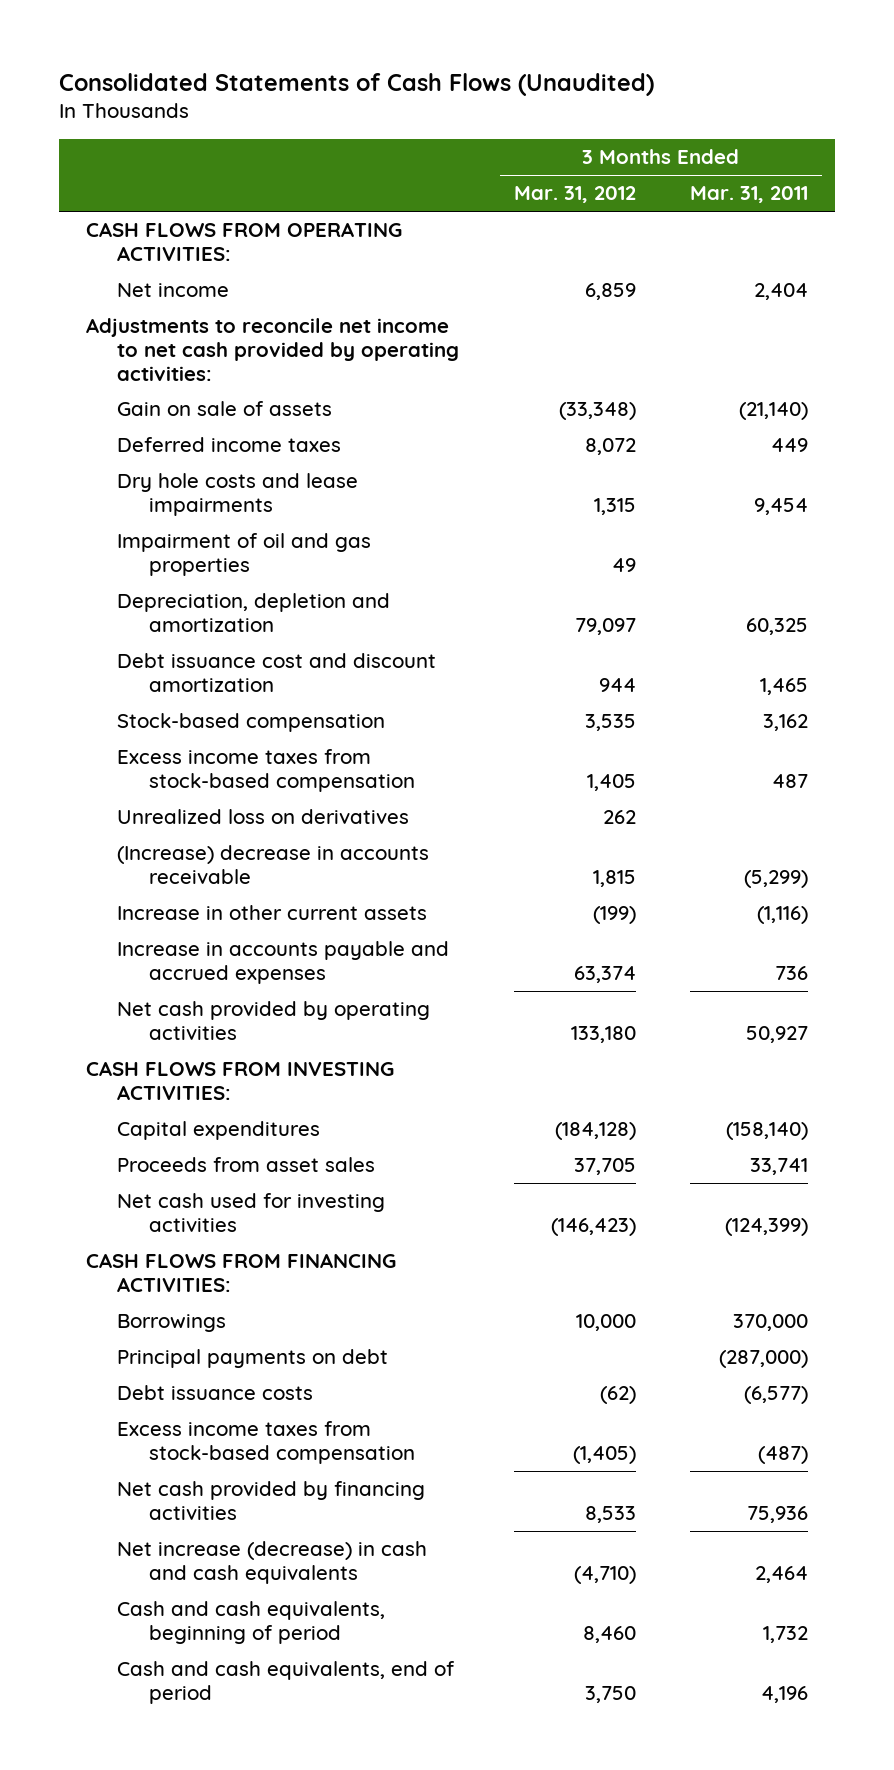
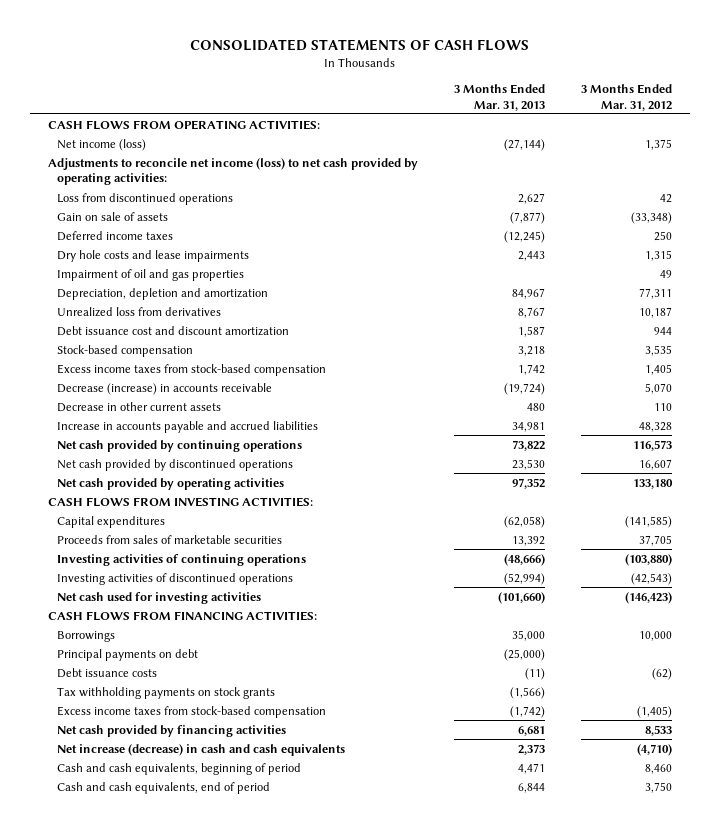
- Consolidated Statements of Cash Flows (Unaudited)
+ CONSOLIDATED STATEMENTS OF CASH FLOWS
- | 3 Months Ended Mar. 31, 2012 | 3 Months Ended Mar. 31, 2011
+ | 3 Months Ended Mar. 31, 2013 | 3 Months Ended Mar. 31, 2012
- Net income | 6,859 | 2,404
- Adjustments to reconcile net income to net cash provided by operating activities:
+ Net income (loss) | (27,144) | 1,375
+ Adjustments to reconcile net income (loss) to net cash provided by operating activities:
+ Loss from discontinued operations | 2,627 | 42
- Deferred income taxes | 8,072 | 449
+ Deferred income taxes | (12,245) | 250
- Depreciation, depletion and amortization | 79,097 | 60,325
+ Depreciation, depletion and amortization | 84,967 | 77,311
+ Unrealized loss from derivatives | 8,767 | 10,187
- Unrealized loss on derivatives | 262 |
- (Increase) decrease in accounts receivable | 1,815 | (5,299)
- Increase in other current assets | (199) | (1,116)
- Increase in accounts payable and accrued expenses | 63,374 | 736
+ Decrease (increase) in accounts receivable | (19,724) | 5,070
+ Decrease in other current assets | 480 | 110
+ Increase in accounts payable and accrued liabilities | 34,981 | 48,328
+ Net cash provided by continuing operations | 73,822 | 116,573
+ Net cash provided by discontinued operations | 23,530 | 16,607
- Capital expenditures | (184,128) | (158,140)
- Proceeds from asset sales | 37,705 | 33,741
+ Capital expenditures | (62,058) | (141,585)
+ Proceeds from sales of marketable securities | 13,392 | 37,705
+ Investing activities of continuing operations | (48,666) | (103,880)
+ Investing activities of discontinued operations | (52,994) | (42,543)
+ Tax withholding payments on stock grants | (1,566) |

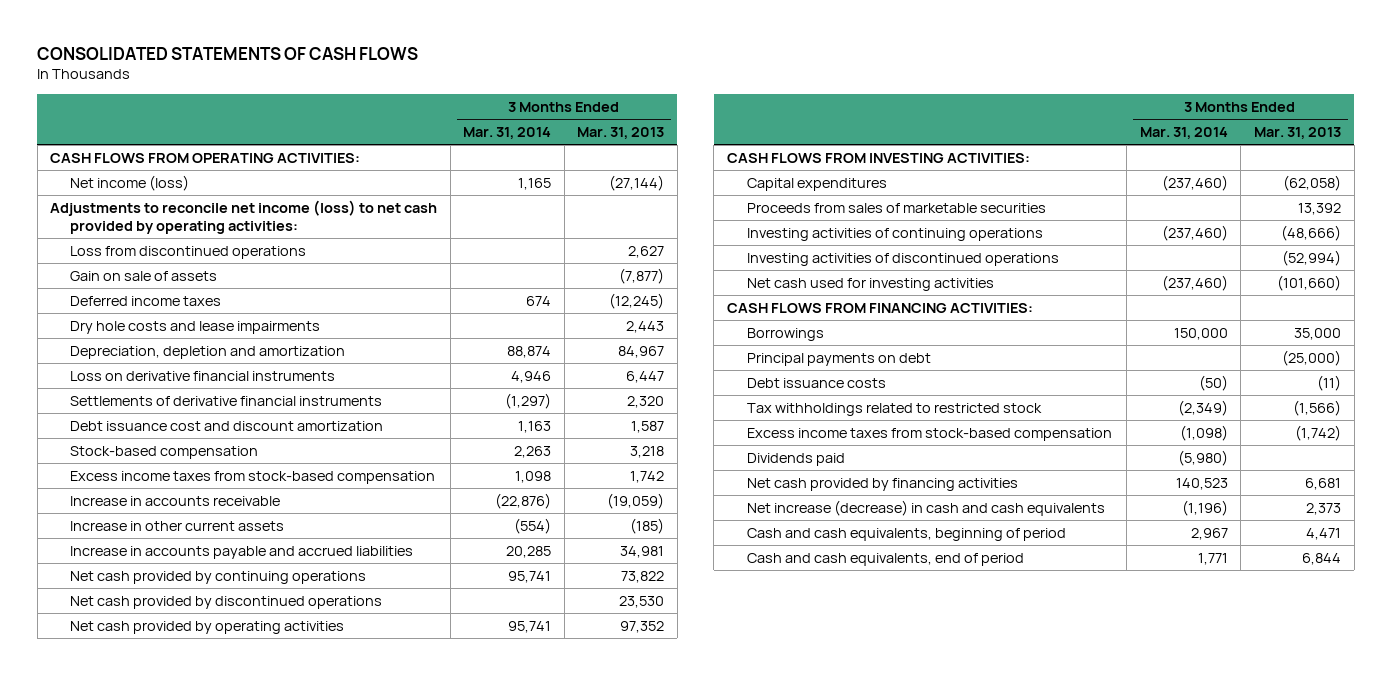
- | 3 Months Ended Mar. 31, 2013 | 3 Months Ended Mar. 31, 2012
+ | 3 Months Ended Mar. 31, 2014 | 3 Months Ended Mar. 31, 2013
- Impairment of oil and gas properties | | 49
- Unrealized loss from derivatives | 8,767 | 10,187
+ Loss on derivative financial instruments | 4,946 | 6,447
+ Settlements of derivative financial instruments | (1,297) | 2,320
- Decrease (increase) in accounts receivable | (19,724) | 5,070
- Decrease in other current assets | 480 | 110
+ Increase in accounts receivable | (22,876) | (19,059)
+ Increase in other current assets | (554) | (185)
- Tax withholding payments on stock grants | (1,566) |
+ Tax withholdings related to restricted stock | (2,349) | (1,566)
+ Dividends paid | (5,980) |

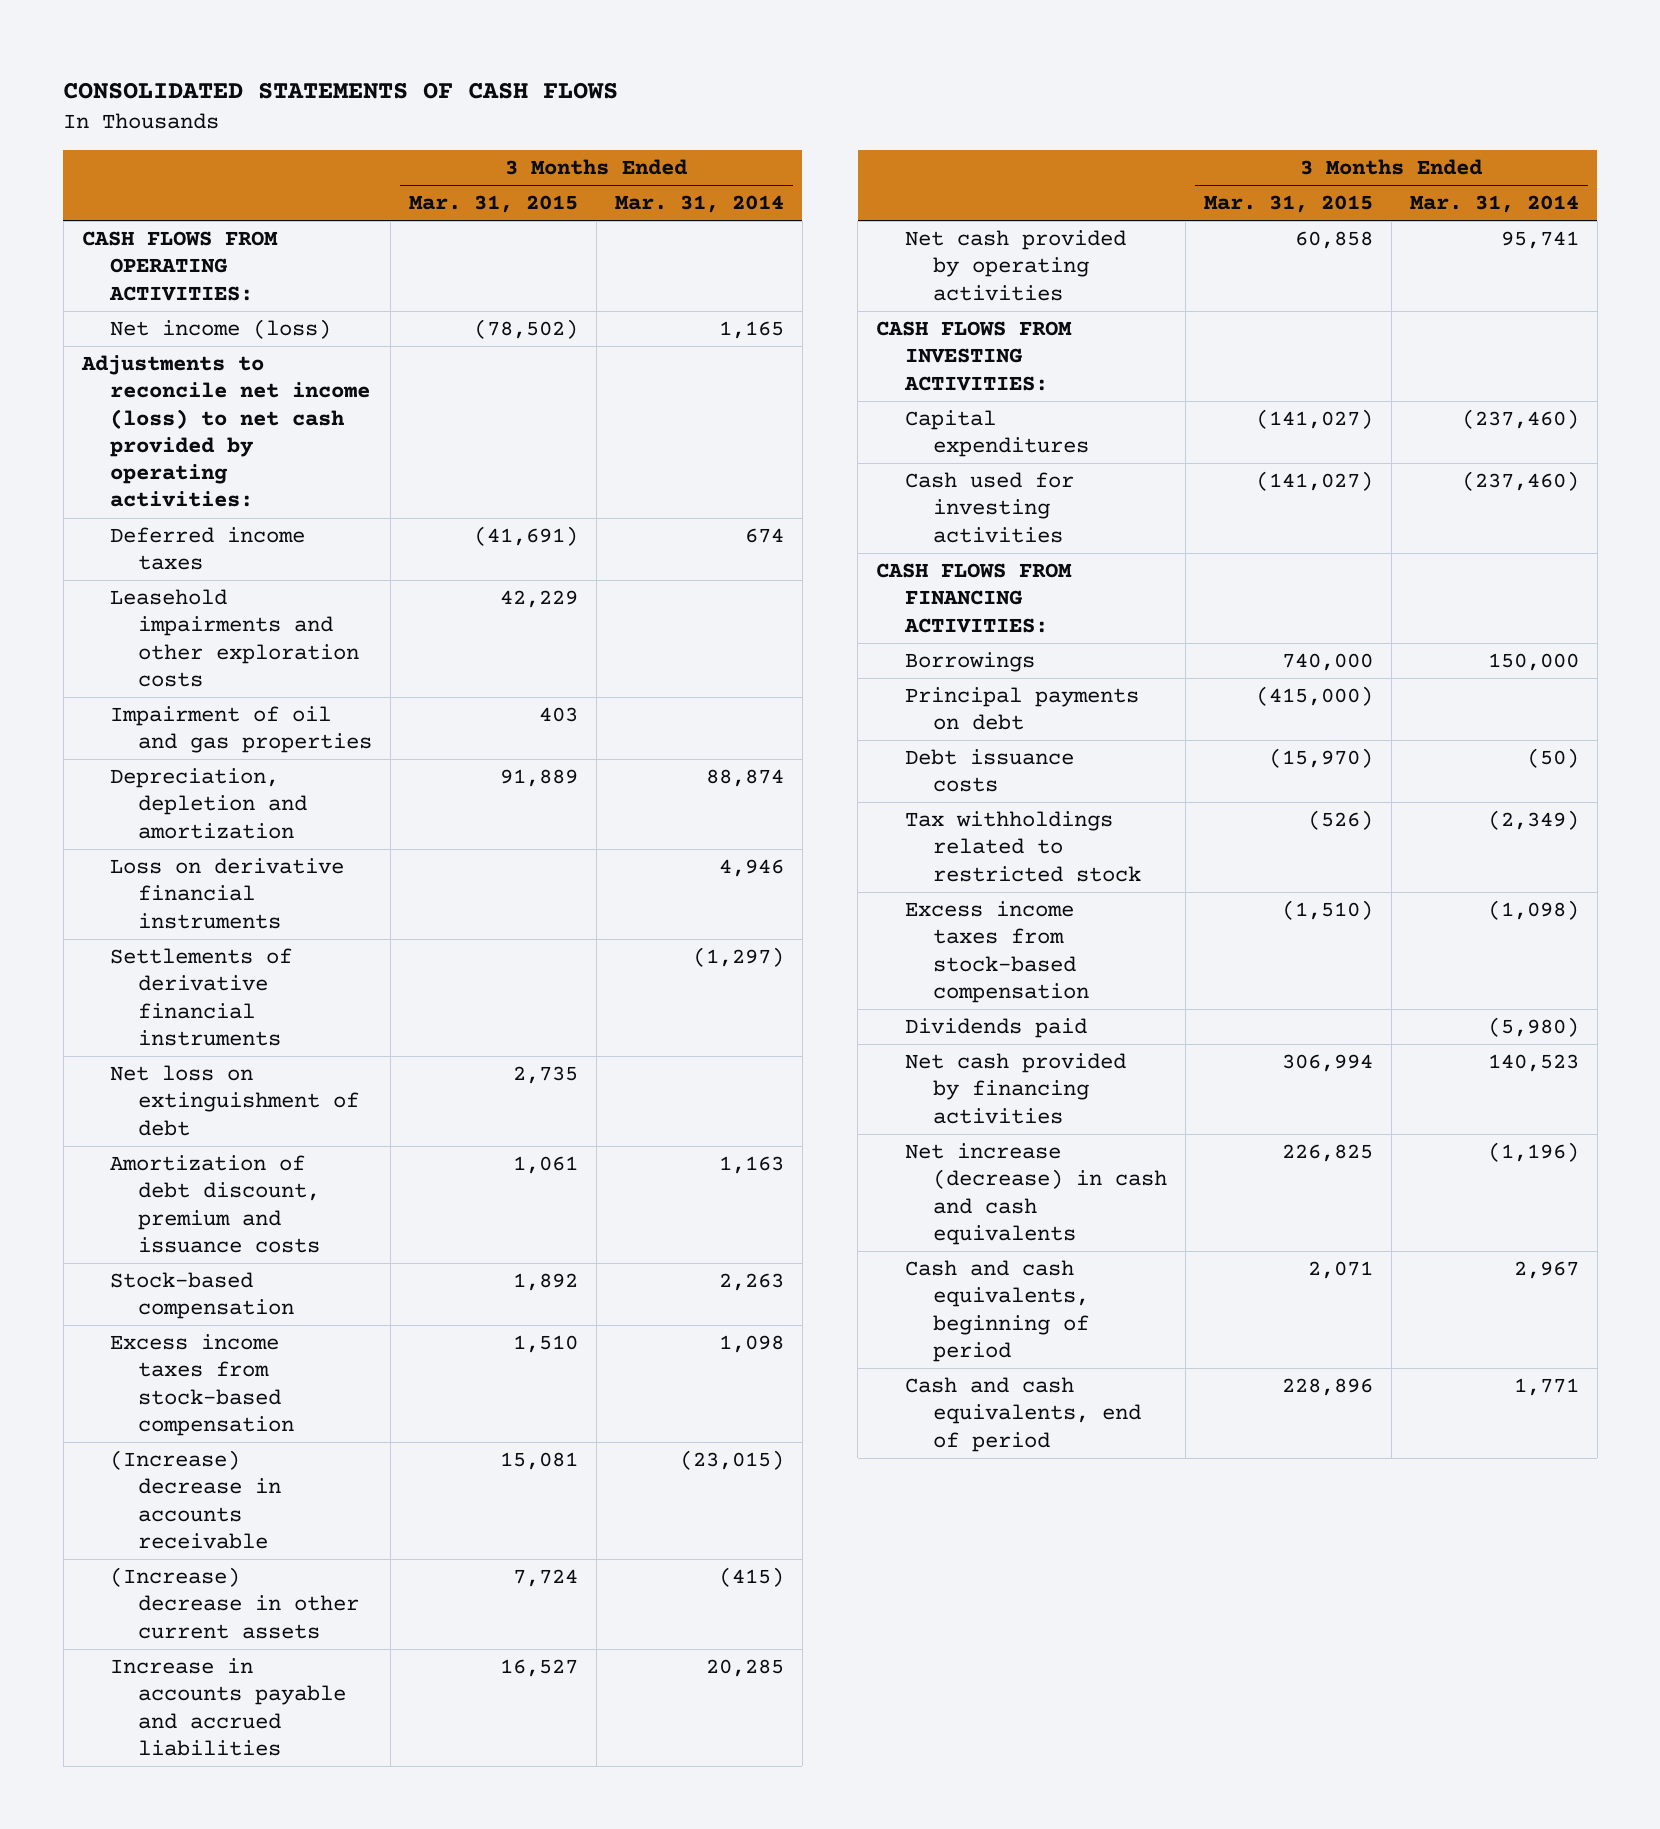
- | 3 Months Ended Mar. 31, 2014 | 3 Months Ended Mar. 31, 2013
+ | 3 Months Ended Mar. 31, 2015 | 3 Months Ended Mar. 31, 2014
- Loss from discontinued operations | | 2,627
- Gain on sale of assets | | (7,877)
- Dry hole costs and lease impairments | | 2,443
+ Leasehold impairments and other exploration costs | 42,229 |
+ Impairment of oil and gas properties | 403 |
- Debt issuance cost and discount amortization | 1,163 | 1,587
+ Net loss on extinguishment of debt | 2,735 |
+ Amortization of debt discount, premium and issuance costs | 1,061 | 1,163
- Increase in accounts receivable | (22,876) | (19,059)
- Increase in other current assets | (554) | (185)
+ (Increase) decrease in accounts receivable | 15,081 | (23,015)
+ (Increase) decrease in other current assets | 7,724 | (415)
- Net cash provided by continuing operations | 95,741 | 73,822
- Net cash provided by discontinued operations | | 23,530
- Proceeds from sales of marketable securities | | 13,392
- Investing activities of continuing operations | (237,460) | (48,666)
- Investing activities of discontinued operations | | (52,994)
- Net cash used for investing activities | (237,460) | (101,660)
+ Cash used for investing activities | (141,027) | (237,460)

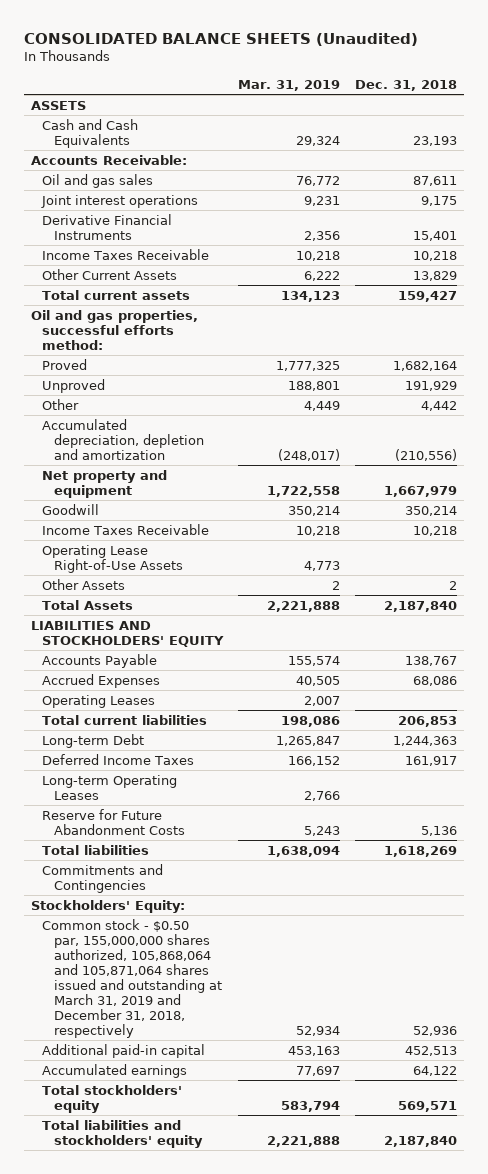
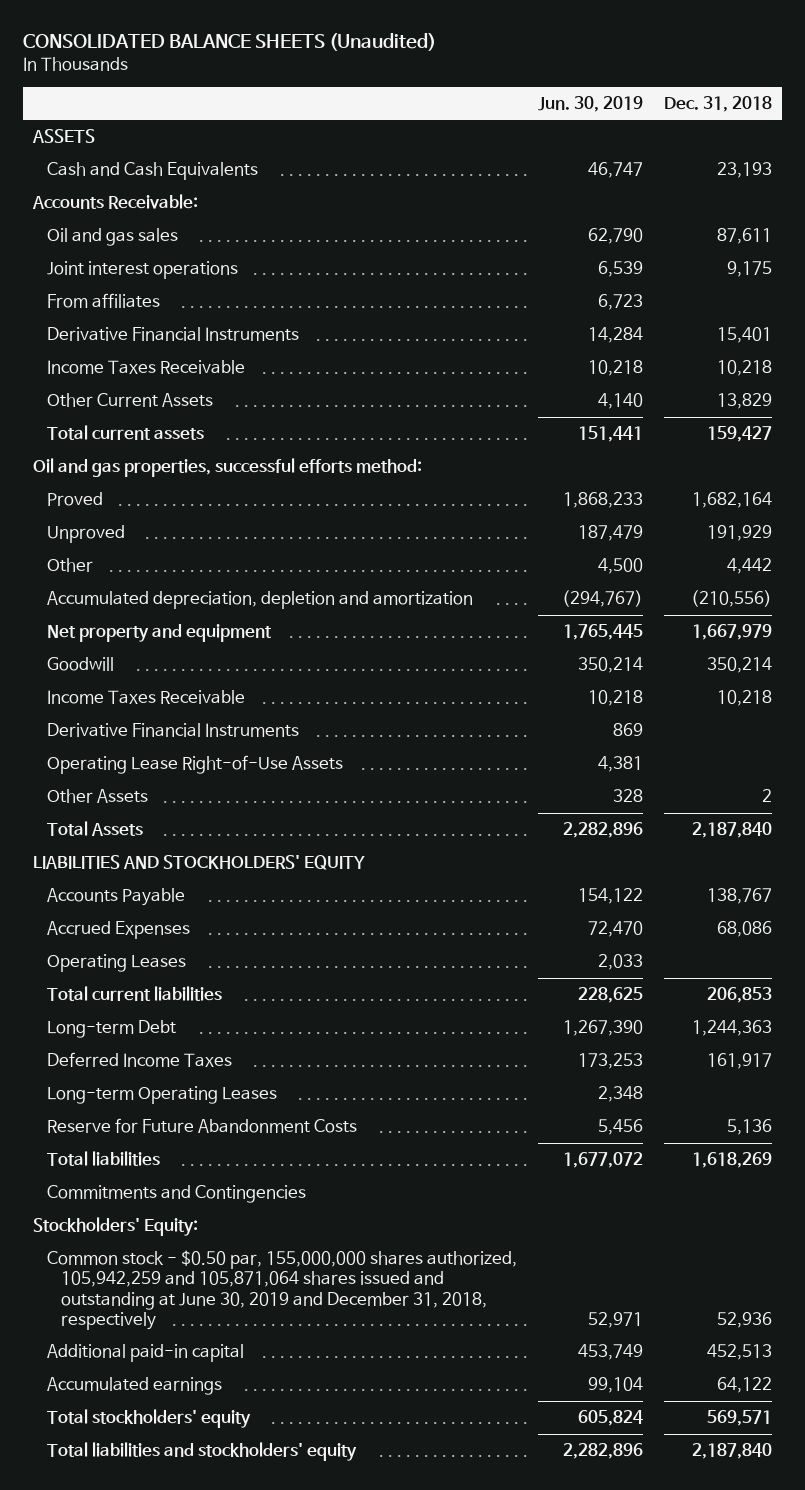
- | Mar. 31, 2019 | Dec. 31, 2018
+ | Jun. 30, 2019 | Dec. 31, 2018
+ From affiliates | 6,723 |
+ Derivative Financial Instruments | 869 |
- Common stock - $0.50 par, 155,000,000 shares authorized, 105,868,064 and 105,871,064 shares issued and outstanding at March 31, 2019 and December 31, 2018, respectively | 52,934 | 52,936
+ Common stock - $0.50 par, 155,000,000 shares authorized, 105,942,259 and 105,871,064 shares issued and outstanding at June 30, 2019 and December 31, 2018, respectively | 52,971 | 52,936

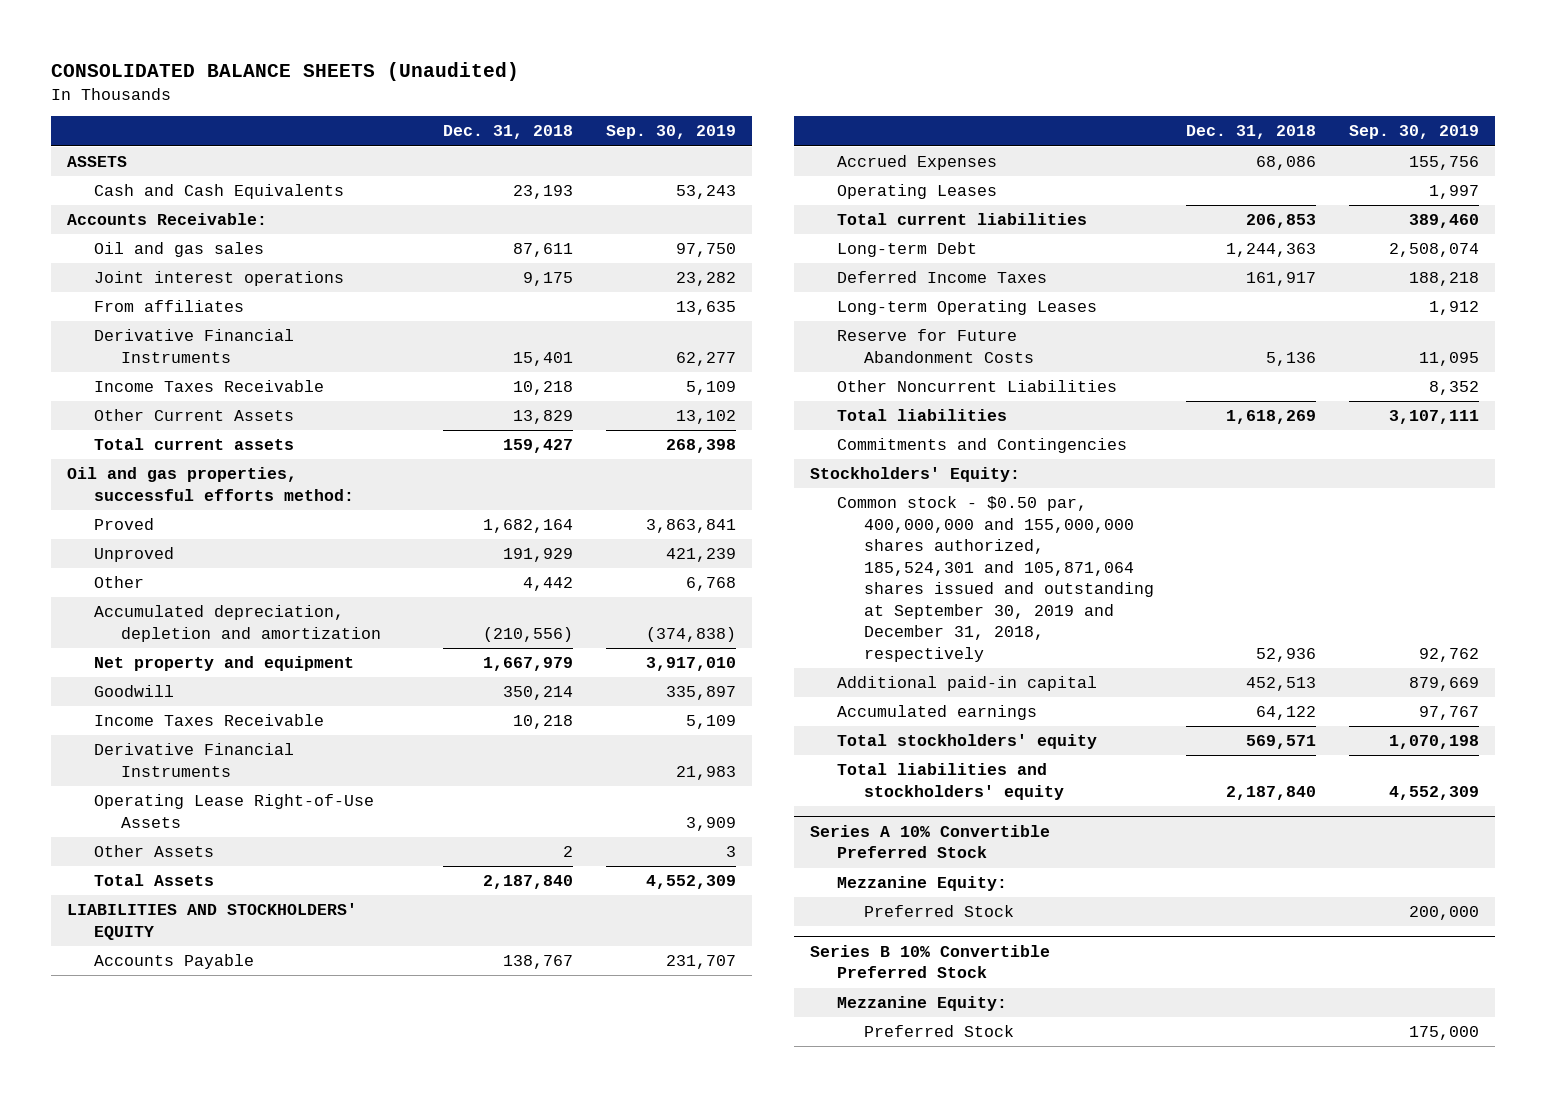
- | Jun. 30, 2019 | Dec. 31, 2018
+ | Dec. 31, 2018 | Sep. 30, 2019
+ Other Noncurrent Liabilities | | 8,352
- Common stock - $0.50 par, 155,000,000 shares authorized, 105,942,259 and 105,871,064 shares issued and outstanding at June 30, 2019 and December 31, 2018, respectively | 52,971 | 52,936
+ Common stock - $0.50 par, 400,000,000 and 155,000,000 shares authorized, 185,524,301 and 105,871,064 shares issued and outstanding at September 30, 2019 and December 31, 2018, respectively | 52,936 | 92,762
+ Series A 10% Convertible Preferred Stock
+ Mezzanine Equity:
+ Preferred Stock | | 200,000
+ Series B 10% Convertible Preferred Stock
+ Mezzanine Equity:
+ Preferred Stock | | 175,000

